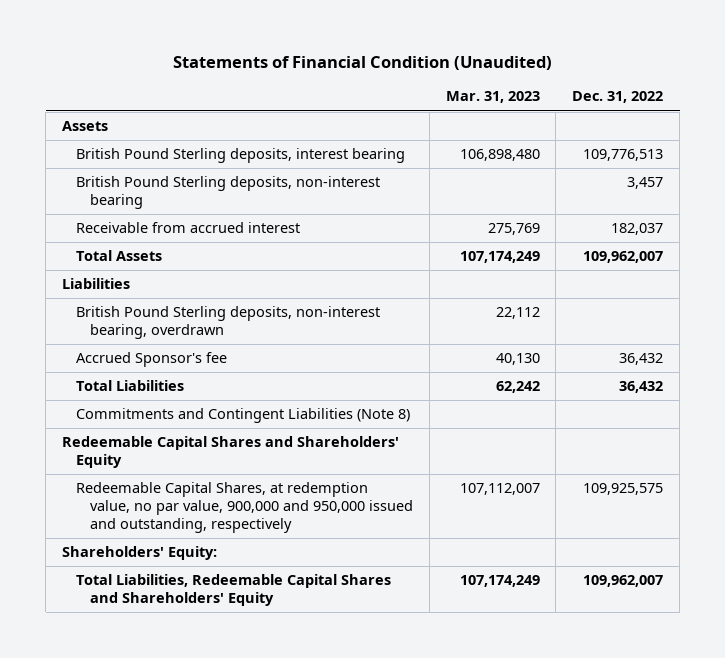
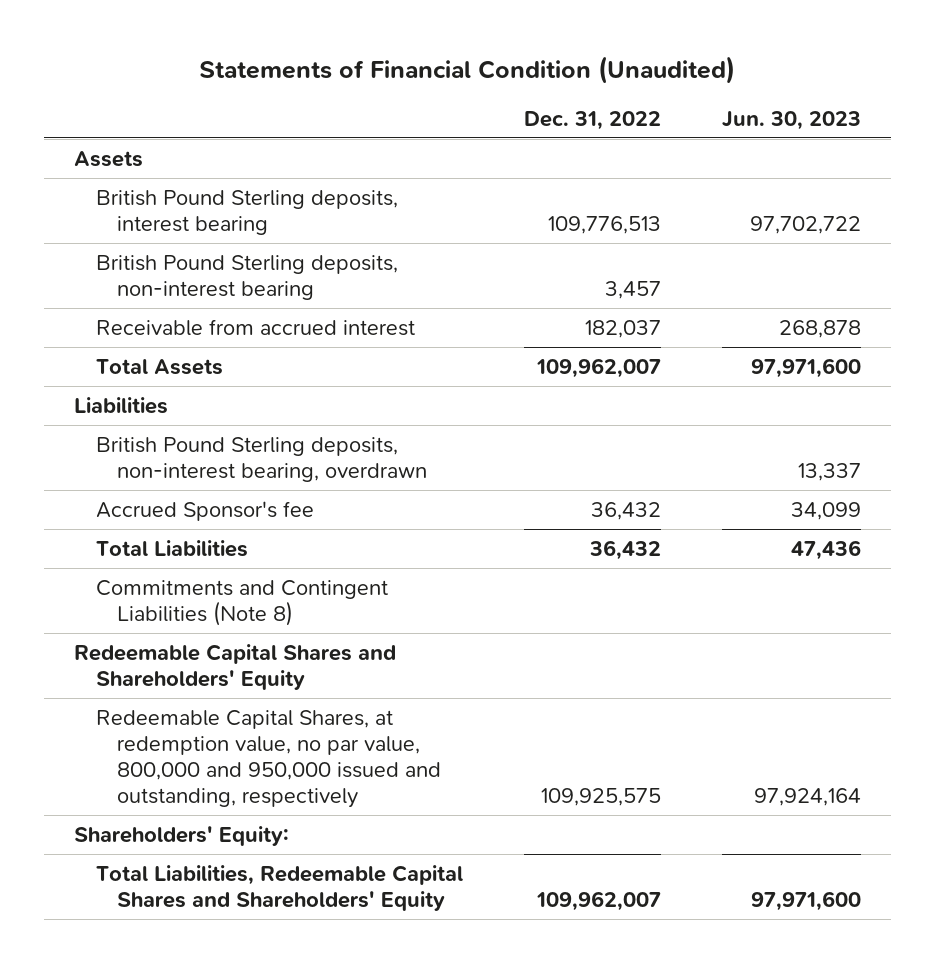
- | Mar. 31, 2023 | Dec. 31, 2022
+ | Dec. 31, 2022 | Jun. 30, 2023
- Redeemable Capital Shares, at redemption value, no par value, 900,000 and 950,000 issued and outstanding, respectively | 107,112,007 | 109,925,575
+ Redeemable Capital Shares, at redemption value, no par value, 800,000 and 950,000 issued and outstanding, respectively | 109,925,575 | 97,924,164

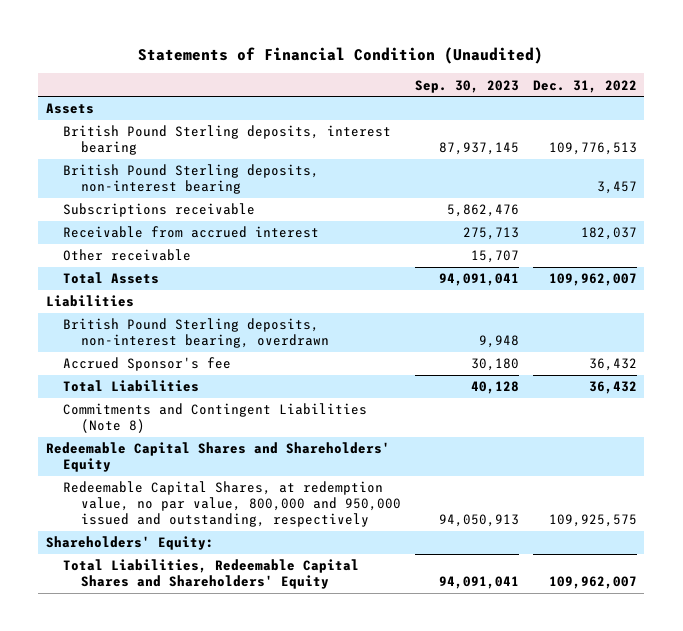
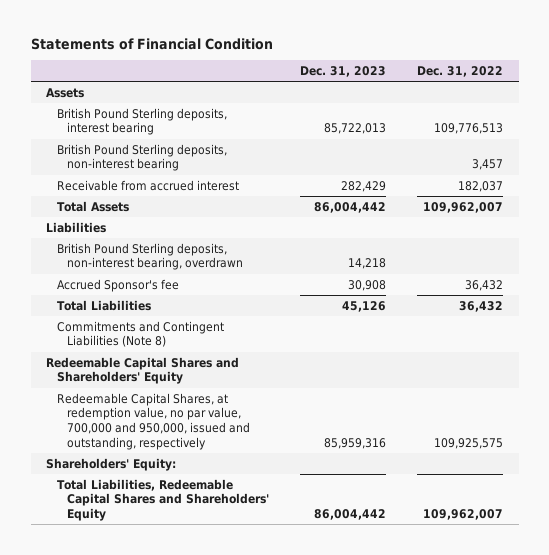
- Statements of Financial Condition (Unaudited)
+ Statements of Financial Condition
- | Sep. 30, 2023 | Dec. 31, 2022
+ | Dec. 31, 2023 | Dec. 31, 2022
- Subscriptions receivable | 5,862,476 |
- Other receivable | 15,707 |
- Redeemable Capital Shares, at redemption value, no par value, 800,000 and 950,000 issued and outstanding, respectively | 94,050,913 | 109,925,575
+ Redeemable Capital Shares, at redemption value, no par value, 700,000 and 950,000, issued and outstanding, respectively | 85,959,316 | 109,925,575

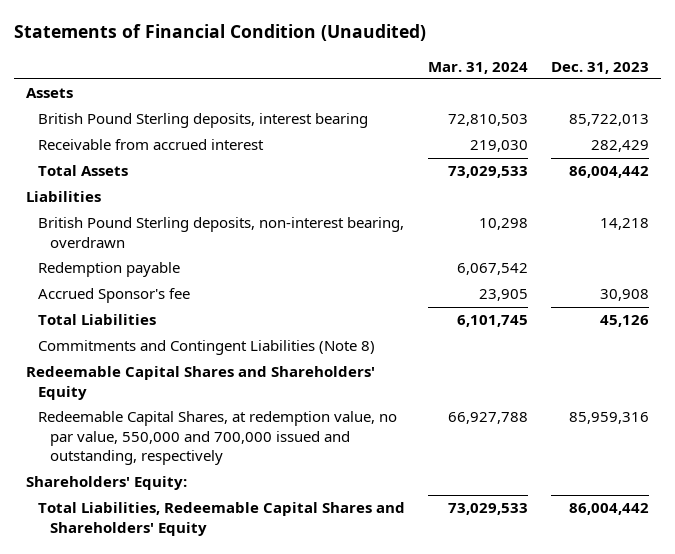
- Statements of Financial Condition
+ Statements of Financial Condition (Unaudited)
- | Dec. 31, 2023 | Dec. 31, 2022
+ | Mar. 31, 2024 | Dec. 31, 2023
- British Pound Sterling deposits, non-interest bearing | | 3,457
+ Redemption payable | 6,067,542 |
- Redeemable Capital Shares, at redemption value, no par value, 700,000 and 950,000, issued and outstanding, respectively | 85,959,316 | 109,925,575
+ Redeemable Capital Shares, at redemption value, no par value, 550,000 and 700,000 issued and outstanding, respectively | 66,927,788 | 85,959,316

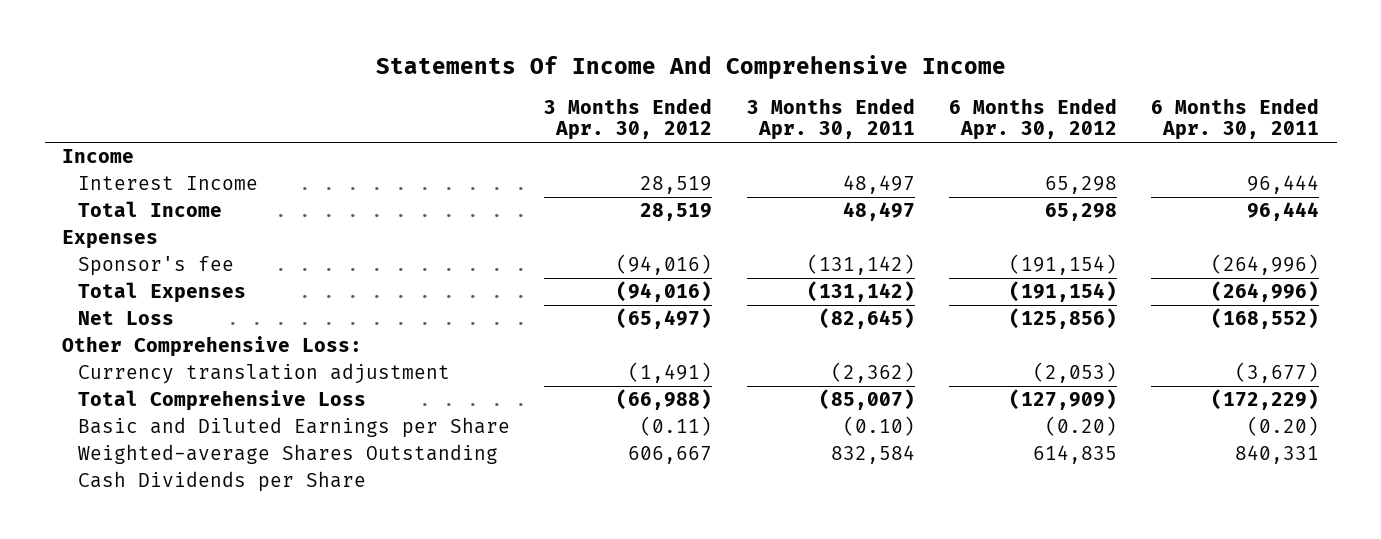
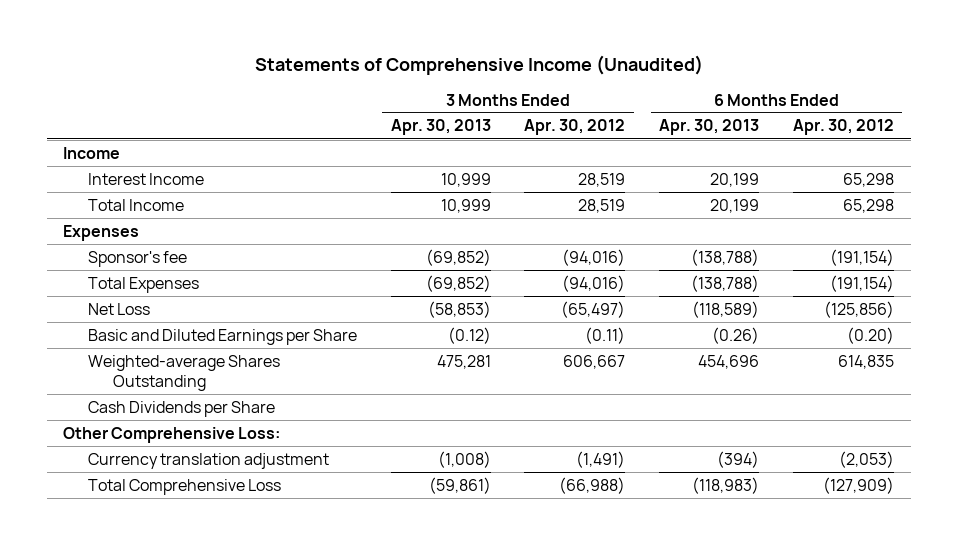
- Statements Of Income And Comprehensive Income
+ Statements of Comprehensive Income (Unaudited)
- | 3 Months Ended Apr. 30, 2012 | 3 Months Ended Apr. 30, 2011 | 6 Months Ended Apr. 30, 2012 | 6 Months Ended Apr. 30, 2011
+ | 3 Months Ended Apr. 30, 2013 | 3 Months Ended Apr. 30, 2012 | 6 Months Ended Apr. 30, 2013 | 6 Months Ended Apr. 30, 2012
moved down: Other Comprehensive Loss:
moved down: Currency translation adjustment | (1,008) | (1,491) | (394) | (2,053)
moved down: Total Comprehensive Loss | (59,861) | (66,988) | (118,983) | (127,909)

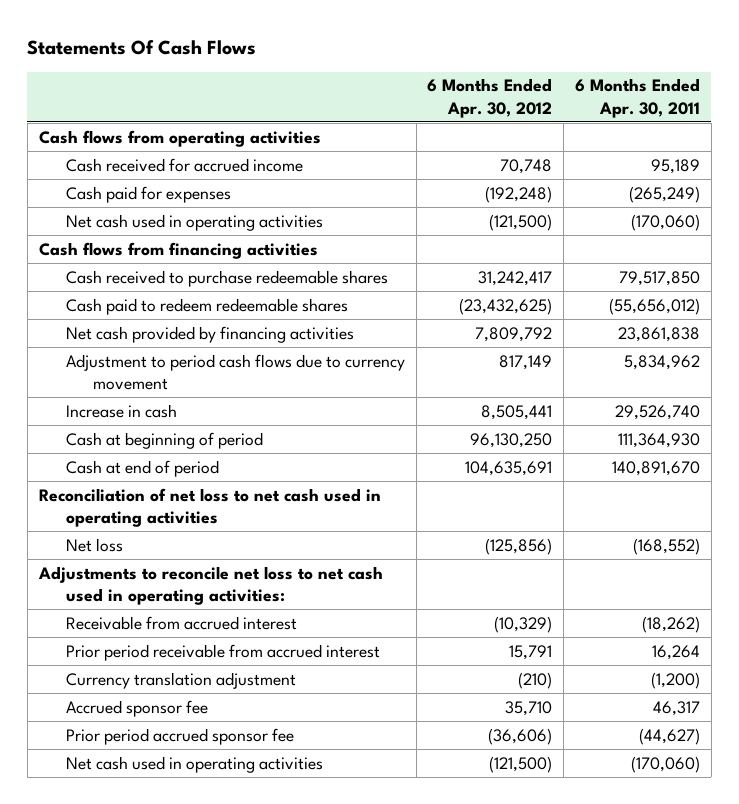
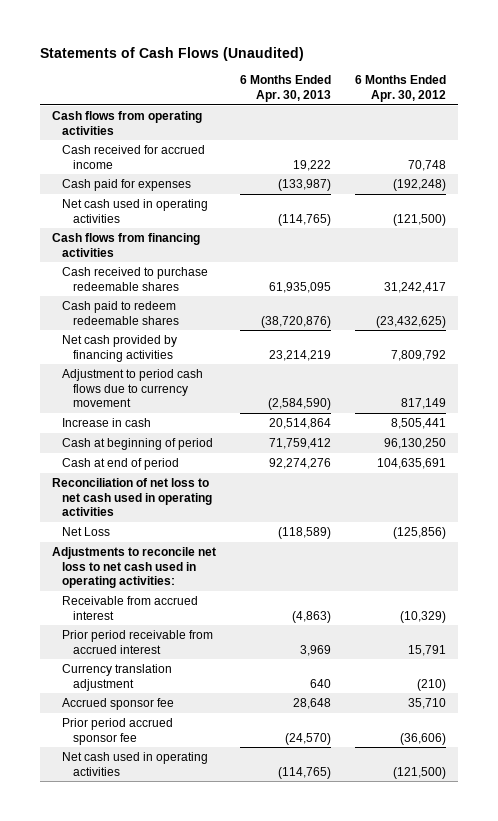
- Statements Of Cash Flows
+ Statements of Cash Flows (Unaudited)
- | 6 Months Ended Apr. 30, 2012 | 6 Months Ended Apr. 30, 2011
+ | 6 Months Ended Apr. 30, 2013 | 6 Months Ended Apr. 30, 2012
- Net loss | (125,856) | (168,552)
+ Net Loss | (118,589) | (125,856)

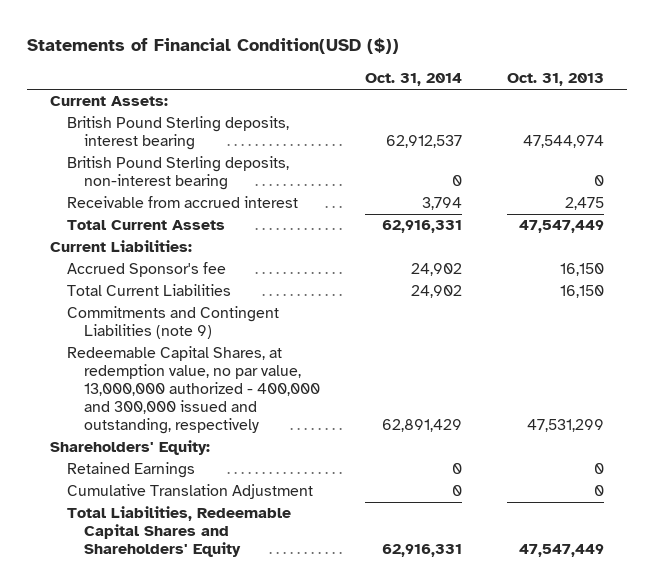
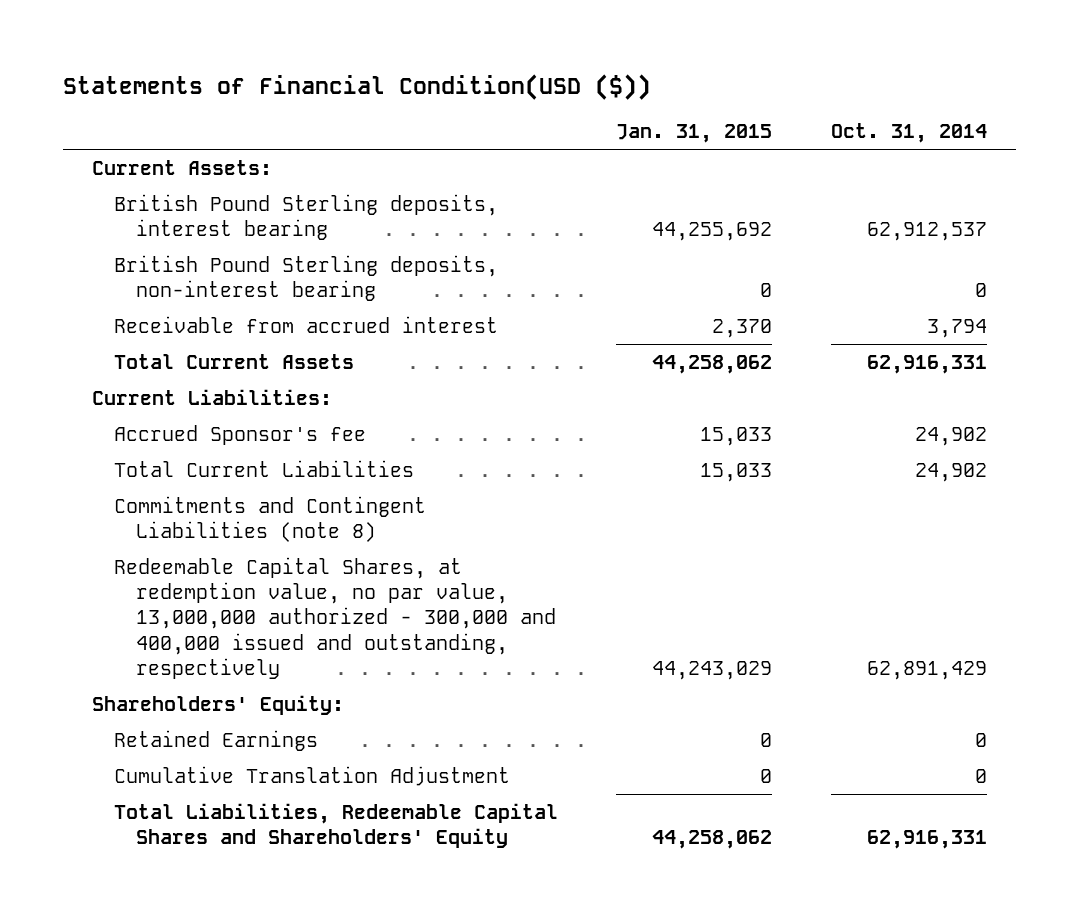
- | Oct. 31, 2014 | Oct. 31, 2013
+ | Jan. 31, 2015 | Oct. 31, 2014
- Commitments and Contingent Liabilities (note 9)
- Redeemable Capital Shares, at redemption value, no par value, 13,000,000 authorized - 400,000 and 300,000 issued and outstanding, respectively | 62,891,429 | 47,531,299
+ Commitments and Contingent Liabilities (note 8)
+ Redeemable Capital Shares, at redemption value, no par value, 13,000,000 authorized - 300,000 and 400,000 issued and outstanding, respectively | 44,243,029 | 62,891,429

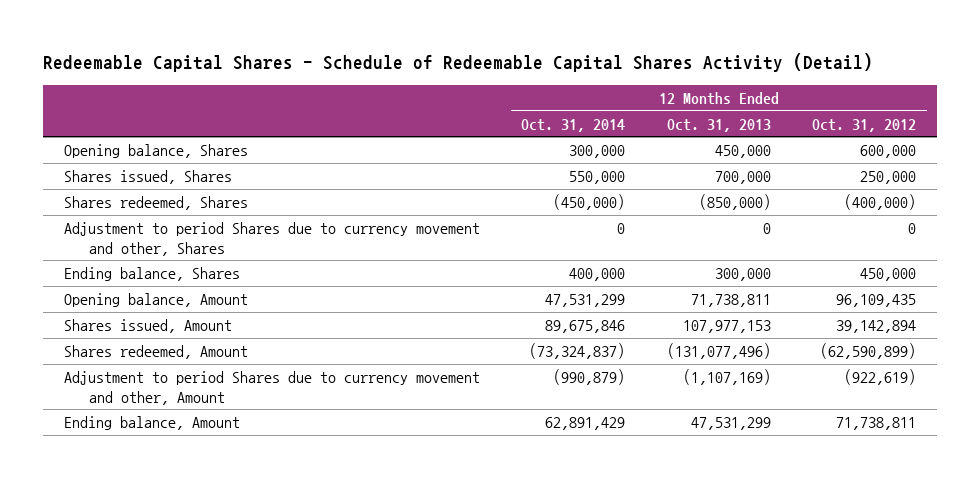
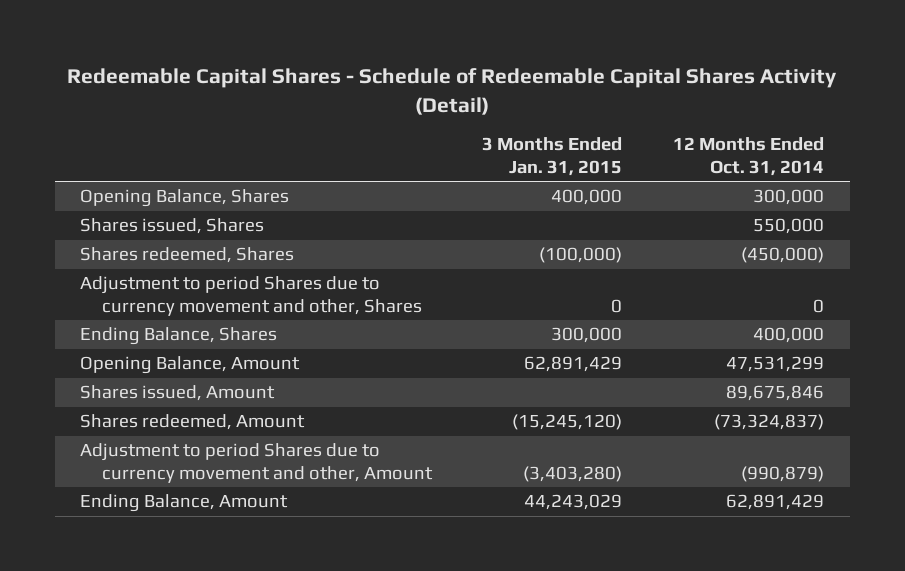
- | 12 Months Ended Oct. 31, 2014 | 12 Months Ended Oct. 31, 2013 | 12 Months Ended Oct. 31, 2012
+ | 3 Months Ended Jan. 31, 2015 | 12 Months Ended Oct. 31, 2014
- Opening balance, Shares | 300,000 | 450,000 | 600,000
+ Opening Balance, Shares | 400,000 | 300,000
- Ending balance, Shares | 400,000 | 300,000 | 450,000
- Opening balance, Amount | 47,531,299 | 71,738,811 | 96,109,435
+ Ending Balance, Shares | 300,000 | 400,000
+ Opening Balance, Amount | 62,891,429 | 47,531,299
- Ending balance, Amount | 62,891,429 | 47,531,299 | 71,738,811
+ Ending Balance, Amount | 44,243,029 | 62,891,429

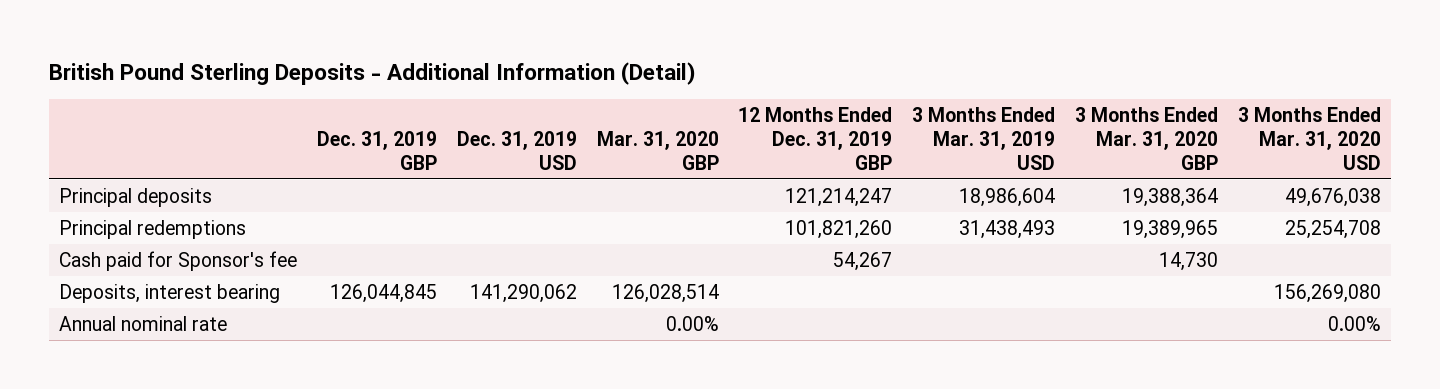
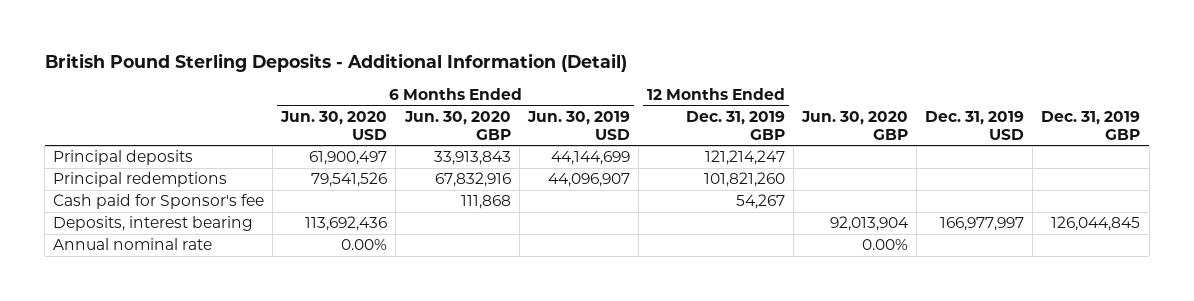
- | Dec. 31, 2019 GBP | Dec. 31, 2019 USD | Mar. 31, 2020 GBP | 12 Months Ended Dec. 31, 2019 GBP | 3 Months Ended Mar. 31, 2019 USD | 3 Months Ended Mar. 31, 2020 GBP | 3 Months Ended Mar. 31, 2020 USD
+ | 6 Months Ended Jun. 30, 2020 USD | 6 Months Ended Jun. 30, 2020 GBP | 6 Months Ended Jun. 30, 2019 USD | 12 Months Ended Dec. 31, 2019 GBP | Jun. 30, 2020 GBP | Dec. 31, 2019 USD | Dec. 31, 2019 GBP
- Deposits, interest bearing | 126,044,845 | 141,290,062 | 126,028,514 | | | | 156,269,080
+ Deposits, interest bearing | 113,692,436 | | | | 92,013,904 | 166,977,997 | 126,044,845

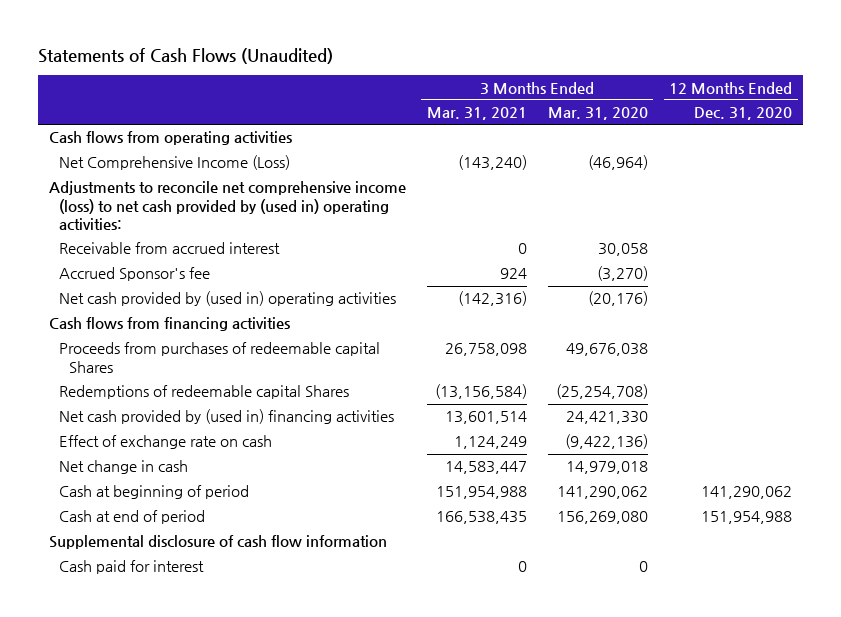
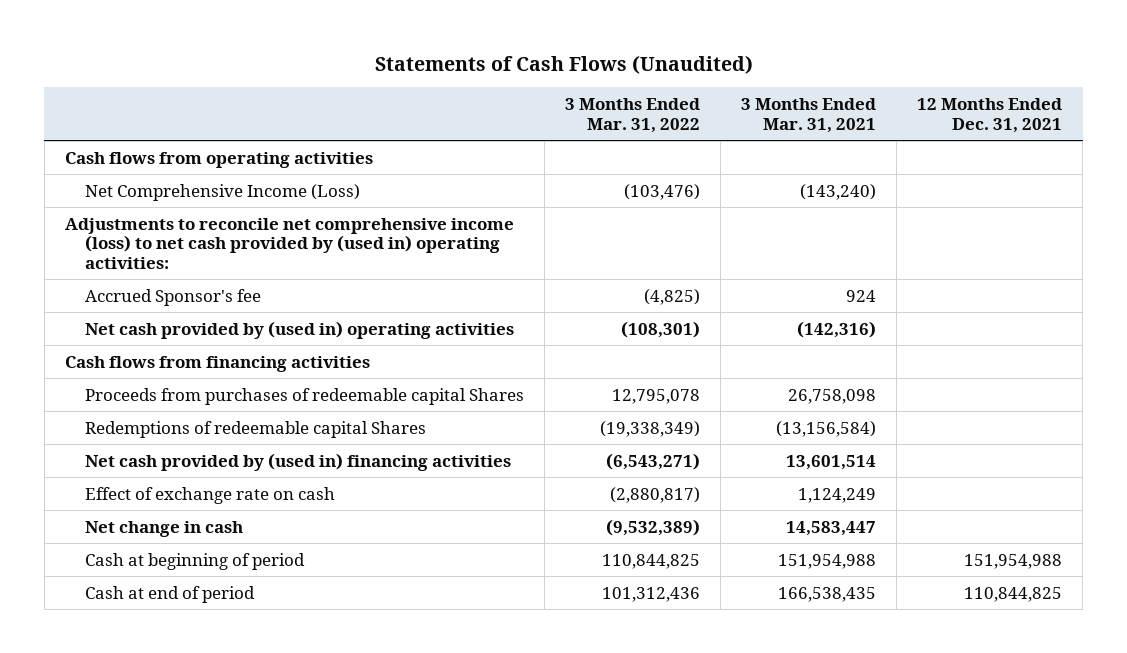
- | 3 Months Ended Mar. 31, 2021 | 3 Months Ended Mar. 31, 2020 | 12 Months Ended Dec. 31, 2020
+ | 3 Months Ended Mar. 31, 2022 | 3 Months Ended Mar. 31, 2021 | 12 Months Ended Dec. 31, 2021
- Receivable from accrued interest | 0 | 30,058 |
- Supplemental disclosure of cash flow information
- Cash paid for interest | 0 | 0 |

